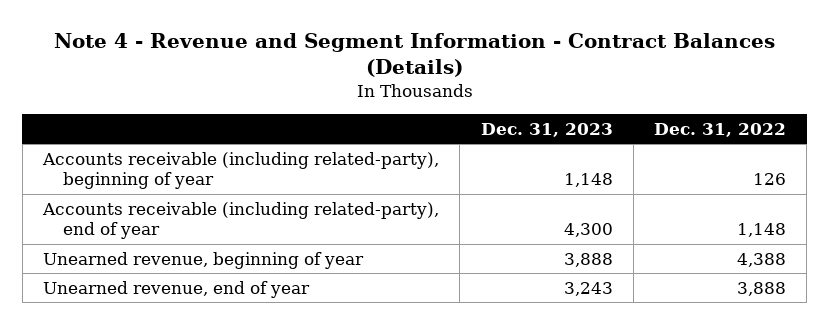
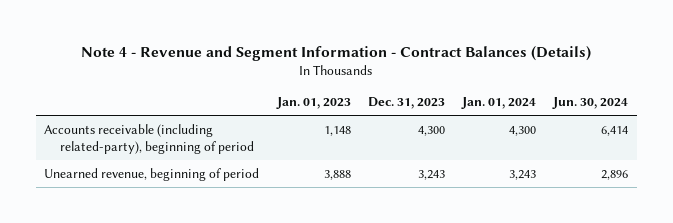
- | Dec. 31, 2023 | Dec. 31, 2022
+ | Jan. 01, 2023 | Dec. 31, 2023 | Jan. 01, 2024 | Jun. 30, 2024
- Accounts receivable (including related-party), beginning of year | 1,148 | 126
- Accounts receivable (including related-party), end of year | 4,300 | 1,148
- Unearned revenue, beginning of year | 3,888 | 4,388
- Unearned revenue, end of year | 3,243 | 3,888
+ Accounts receivable (including related-party), beginning of period | 1,148 | 4,300 | 4,300 | 6,414
+ Unearned revenue, beginning of period | 3,888 | 3,243 | 3,243 | 2,896

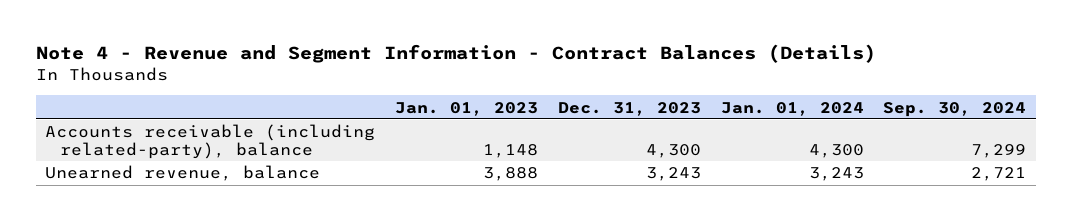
- | Jan. 01, 2023 | Dec. 31, 2023 | Jan. 01, 2024 | Jun. 30, 2024
+ | Jan. 01, 2023 | Dec. 31, 2023 | Jan. 01, 2024 | Sep. 30, 2024
- Accounts receivable (including related-party), beginning of period | 1,148 | 4,300 | 4,300 | 6,414
- Unearned revenue, beginning of period | 3,888 | 3,243 | 3,243 | 2,896
+ Accounts receivable (including related-party), balance | 1,148 | 4,300 | 4,300 | 7,299
+ Unearned revenue, balance | 3,888 | 3,243 | 3,243 | 2,721

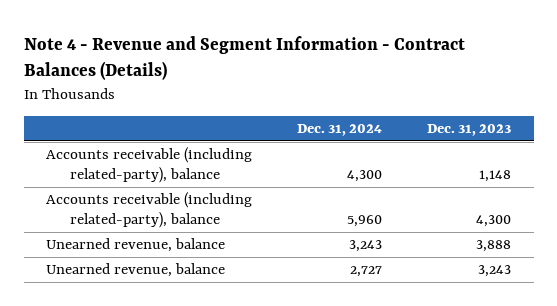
- | Jan. 01, 2023 | Dec. 31, 2023 | Jan. 01, 2024 | Sep. 30, 2024
+ | Dec. 31, 2024 | Dec. 31, 2023
+ Accounts receivable (including related-party), balance | 4,300 | 1,148
+ Unearned revenue, balance | 3,243 | 3,888

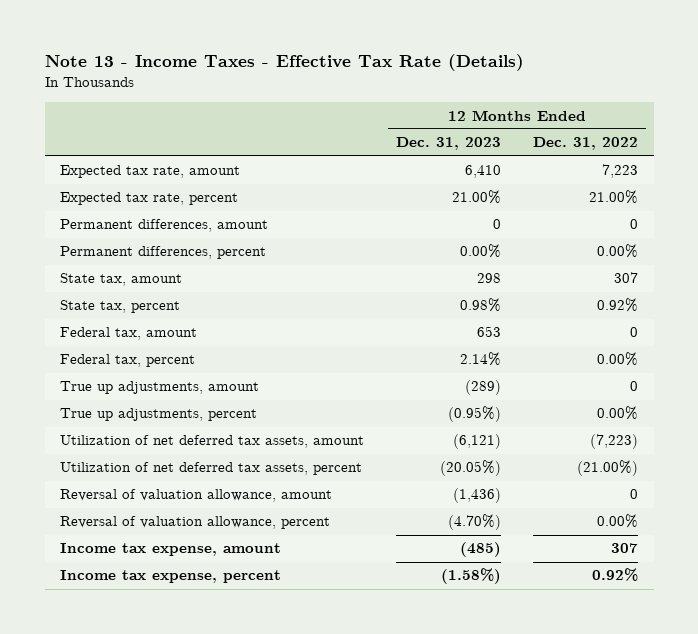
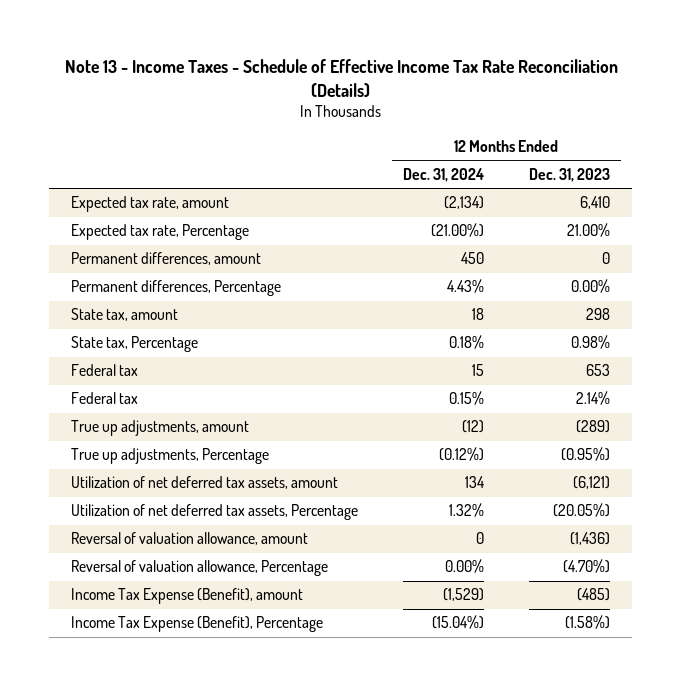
- Note 13 - Income Taxes - Effective Tax Rate (Details)
+ Note 13 - Income Taxes - Schedule of Effective Income Tax Rate Reconciliation (Details)
- | 12 Months Ended Dec. 31, 2023 | 12 Months Ended Dec. 31, 2022
+ | 12 Months Ended Dec. 31, 2024 | 12 Months Ended Dec. 31, 2023
- Expected tax rate, percent | 21.00% | 21.00%
+ Expected tax rate, Percentage | (21.00%) | 21.00%
- Permanent differences, percent | 0.00% | 0.00%
+ Permanent differences, Percentage | 4.43% | 0.00%
- State tax, percent | 0.98% | 0.92%
- Federal tax, amount | 653 | 0
- Federal tax, percent | 2.14% | 0.00%
+ State tax, Percentage | 0.18% | 0.98%
+ Federal tax | 15 | 653
+ Federal tax | 0.15% | 2.14%
- True up adjustments, percent | (0.95%) | 0.00%
+ True up adjustments, Percentage | (0.12%) | (0.95%)
- Utilization of net deferred tax assets, percent | (20.05%) | (21.00%)
+ Utilization of net deferred tax assets, Percentage | 1.32% | (20.05%)
- Reversal of valuation allowance, percent | (4.70%) | 0.00%
- Income tax expense, amount | (485) | 307
- Income tax expense, percent | (1.58%) | 0.92%
+ Reversal of valuation allowance, Percentage | 0.00% | (4.70%)
+ Income Tax Expense (Benefit), amount | (1,529) | (485)
+ Income Tax Expense (Benefit), Percentage | (15.04%) | (1.58%)

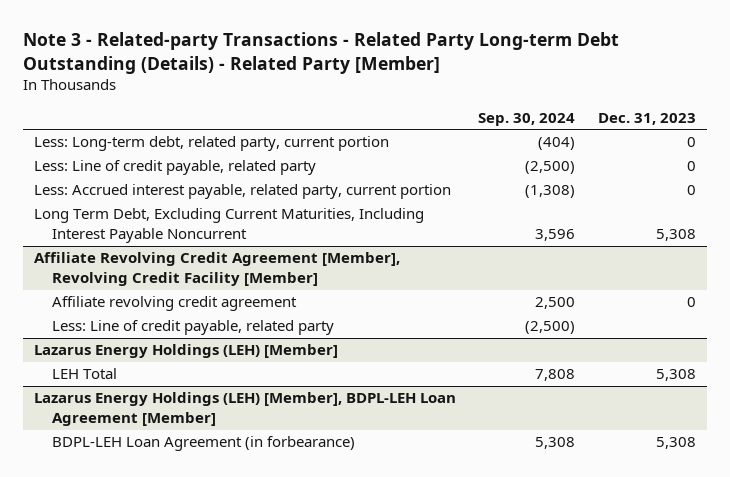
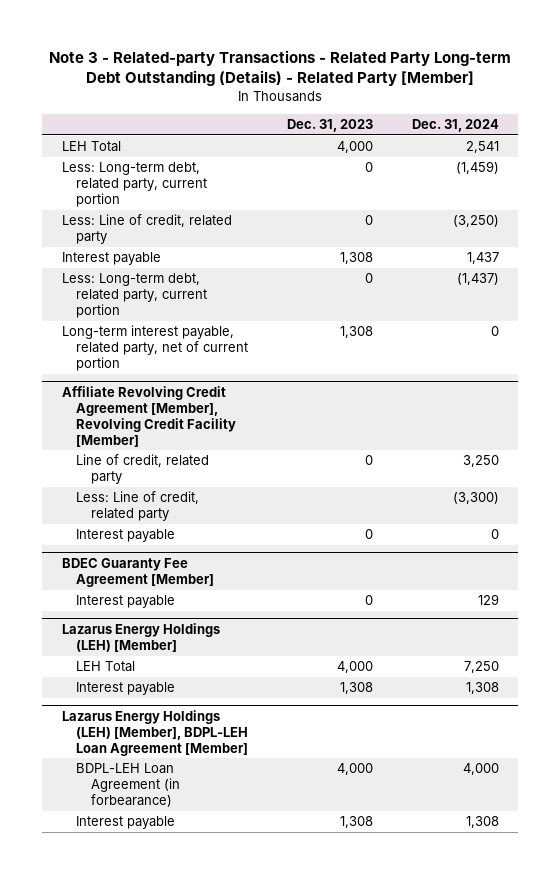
- | Sep. 30, 2024 | Dec. 31, 2023
+ | Dec. 31, 2023 | Dec. 31, 2024
+ LEH Total | 4,000 | 2,541
- Less: Line of credit payable, related party | (2,500) | 0
- Less: Accrued interest payable, related party, current portion | (1,308) | 0
- Long Term Debt, Excluding Current Maturities, Including Interest Payable Noncurrent | 3,596 | 5,308
+ Less: Line of credit, related party | 0 | (3,250)
+ Interest payable | 1,308 | 1,437
+ Less: Long-term debt, related party, current portion | 0 | (1,437)
+ Long-term interest payable, related party, net of current portion | 1,308 | 0
@ Affiliate Revolving Credit Agreement [Member], Revolving Credit Facility [Member]
- Affiliate revolving credit agreement | 2,500 | 0
- Less: Line of credit payable, related party | (2,500) |
+ Line of credit, related party | 0 | 3,250
+ Less: Line of credit, related party | | (3,300)
+ Interest payable | 0 | 0
+ BDEC Guaranty Fee Agreement [Member]
+ Interest payable | 0 | 129
@ Lazarus Energy Holdings (LEH) [Member]
- LEH Total | 7,808 | 5,308
+ LEH Total | 4,000 | 7,250
+ Interest payable | 1,308 | 1,308
@ Lazarus Energy Holdings (LEH) [Member], BDPL-LEH Loan Agreement [Member]
- BDPL-LEH Loan Agreement (in forbearance) | 5,308 | 5,308
+ BDPL-LEH Loan Agreement (in forbearance) | 4,000 | 4,000
+ Interest payable | 1,308 | 1,308

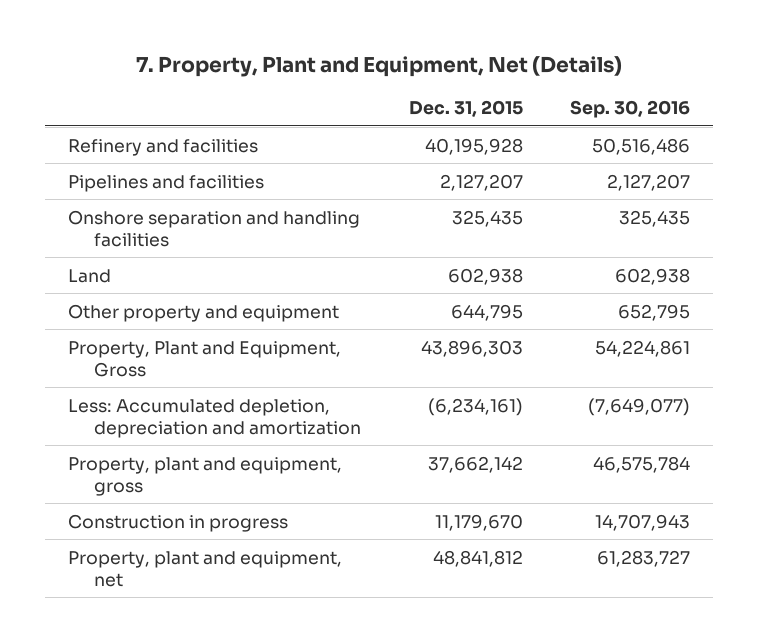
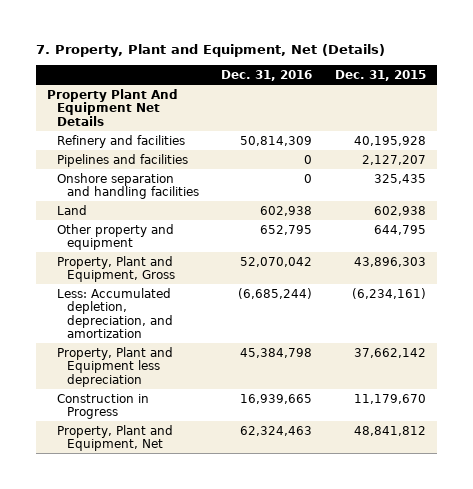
- | Dec. 31, 2015 | Sep. 30, 2016
+ | Dec. 31, 2016 | Dec. 31, 2015
+ Property Plant And Equipment Net Details
- Less: Accumulated depletion, depreciation and amortization | (6,234,161) | (7,649,077)
- Property, plant and equipment, gross | 37,662,142 | 46,575,784
- Construction in progress | 11,179,670 | 14,707,943
- Property, plant and equipment, net | 48,841,812 | 61,283,727
+ Less: Accumulated depletion, depreciation, and amortization | (6,685,244) | (6,234,161)
+ Property, Plant and Equipment less depreciation | 45,384,798 | 37,662,142
+ Construction in Progress | 16,939,665 | 11,179,670
+ Property, Plant and Equipment, Net | 62,324,463 | 48,841,812

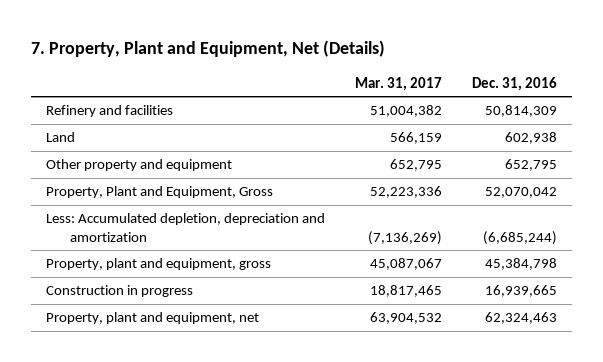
- | Dec. 31, 2016 | Dec. 31, 2015
+ | Mar. 31, 2017 | Dec. 31, 2016
- Property Plant And Equipment Net Details
- Pipelines and facilities | 0 | 2,127,207
- Onshore separation and handling facilities | 0 | 325,435
- Less: Accumulated depletion, depreciation, and amortization | (6,685,244) | (6,234,161)
- Property, Plant and Equipment less depreciation | 45,384,798 | 37,662,142
- Construction in Progress | 16,939,665 | 11,179,670
- Property, Plant and Equipment, Net | 62,324,463 | 48,841,812
+ Less: Accumulated depletion, depreciation and amortization | (7,136,269) | (6,685,244)
+ Property, plant and equipment, gross | 45,087,067 | 45,384,798
+ Construction in progress | 18,817,465 | 16,939,665
+ Property, plant and equipment, net | 63,904,532 | 62,324,463

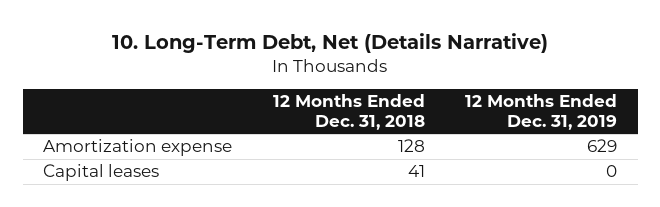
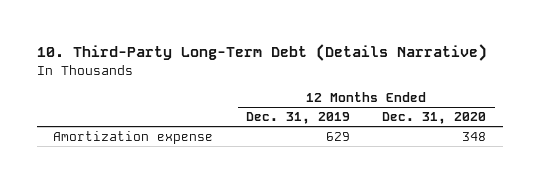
- 10. Long-Term Debt, Net (Details Narrative)
+ 10. Third-Party Long-Term Debt (Details Narrative)
- | 12 Months Ended Dec. 31, 2018 | 12 Months Ended Dec. 31, 2019
+ | 12 Months Ended Dec. 31, 2019 | 12 Months Ended Dec. 31, 2020
- Capital leases | 41 | 0

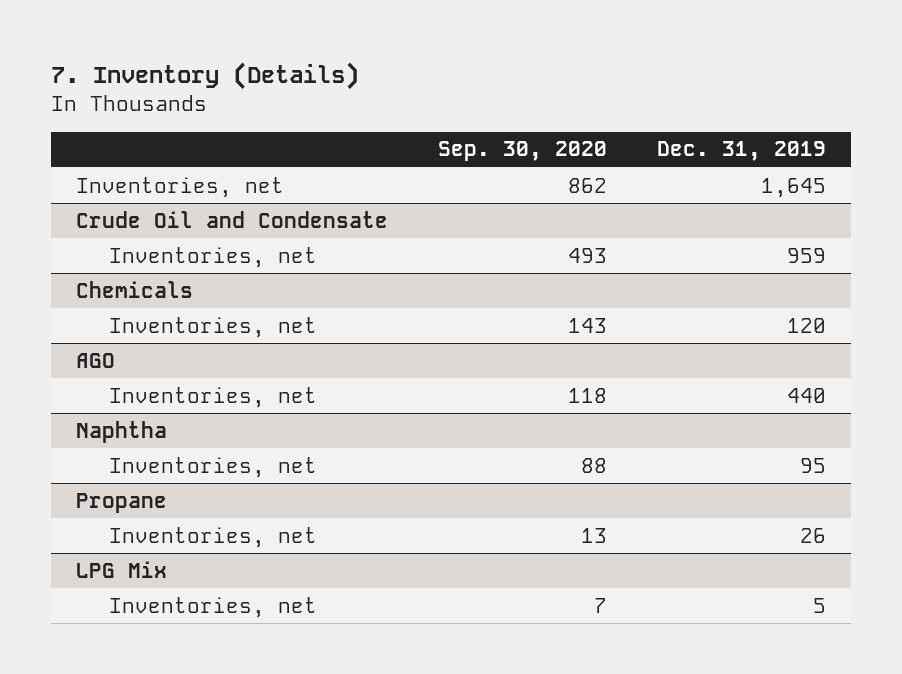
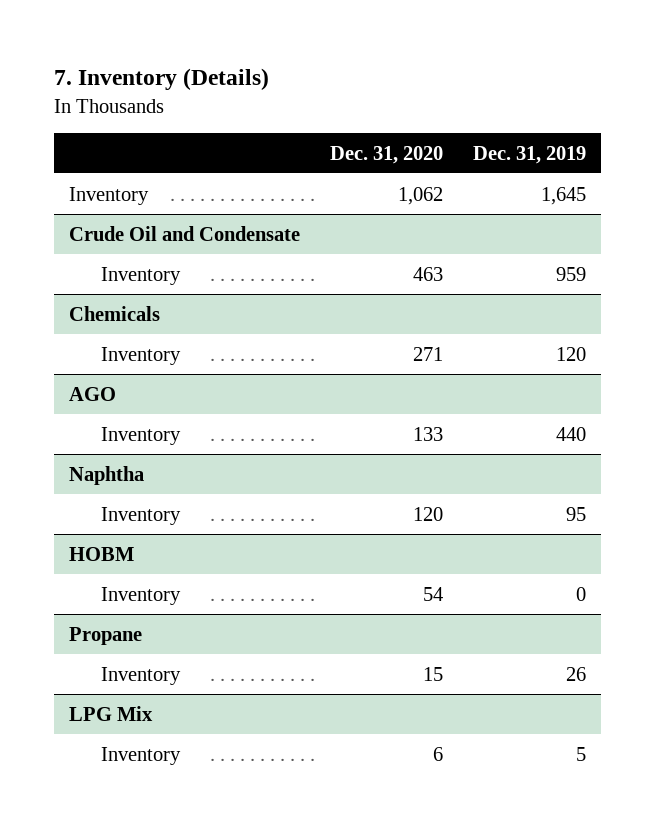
- | Sep. 30, 2020 | Dec. 31, 2019
+ | Dec. 31, 2020 | Dec. 31, 2019
- Inventories, net | 862 | 1,645
+ Inventory | 1,062 | 1,645
@ Crude Oil and Condensate
- Inventories, net | 493 | 959
+ Inventory | 463 | 959
@ Chemicals
- Inventories, net | 143 | 120
+ Inventory | 271 | 120
@ AGO
- Inventories, net | 118 | 440
+ Inventory | 133 | 440
@ Naphtha
- Inventories, net | 88 | 95
+ Inventory | 120 | 95
+ HOBM
+ Inventory | 54 | 0
@ Propane
- Inventories, net | 13 | 26
+ Inventory | 15 | 26
@ LPG Mix
- Inventories, net | 7 | 5
+ Inventory | 6 | 5

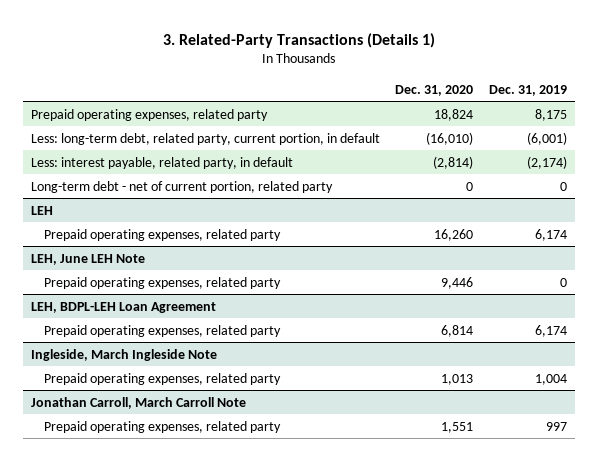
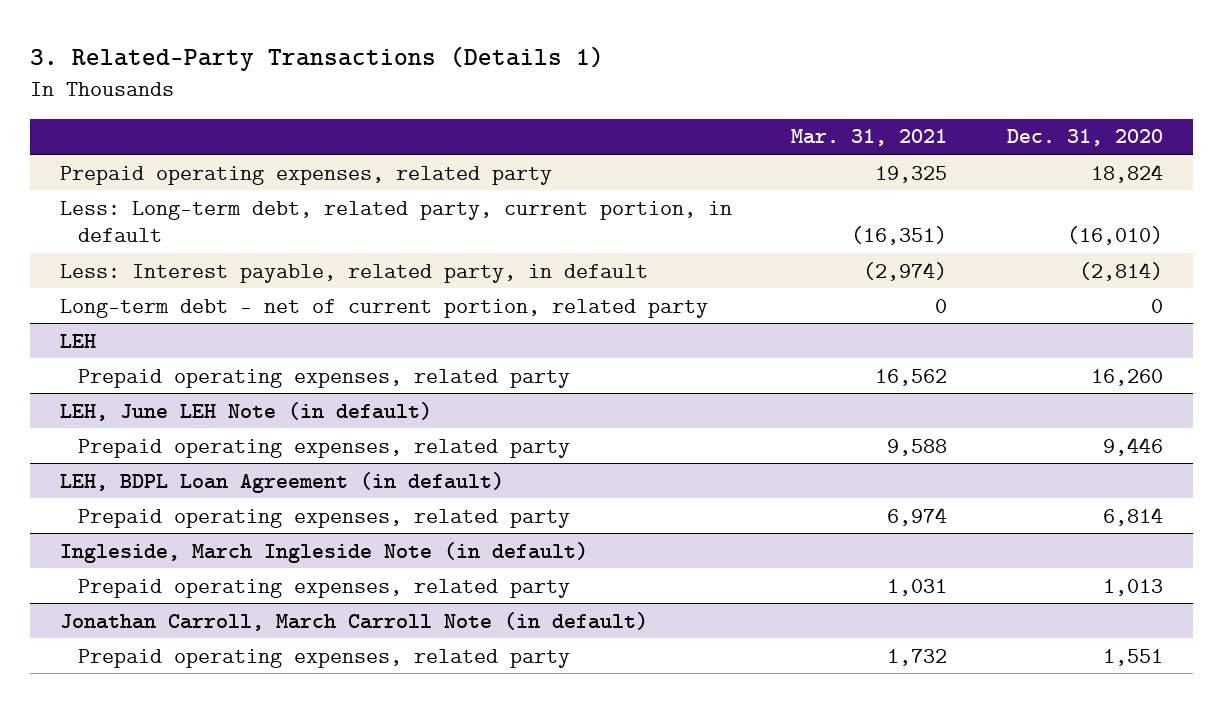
- | Dec. 31, 2020 | Dec. 31, 2019
+ | Mar. 31, 2021 | Dec. 31, 2020
- Less: long-term debt, related party, current portion, in default | (16,010) | (6,001)
- Less: interest payable, related party, in default | (2,814) | (2,174)
+ Less: Long-term debt, related party, current portion, in default | (16,351) | (16,010)
+ Less: Interest payable, related party, in default | (2,974) | (2,814)
- LEH, June LEH Note
+ LEH, June LEH Note (in default)
- LEH, BDPL-LEH Loan Agreement
+ LEH, BDPL Loan Agreement (in default)
- Ingleside, March Ingleside Note
+ Ingleside, March Ingleside Note (in default)
- Jonathan Carroll, March Carroll Note
+ Jonathan Carroll, March Carroll Note (in default)

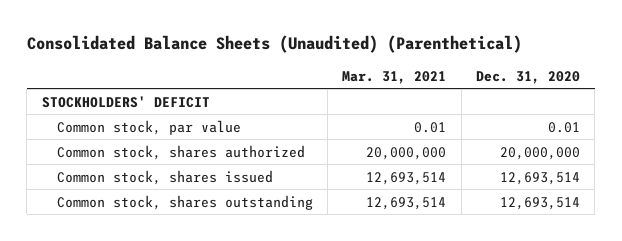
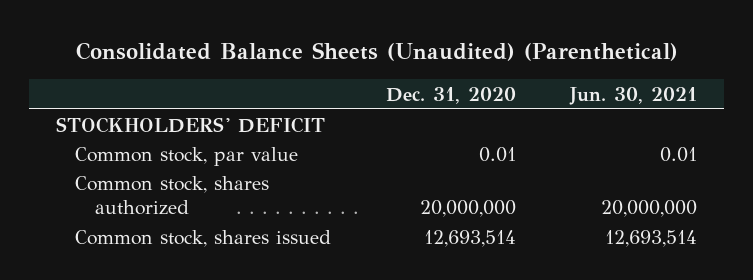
- | Mar. 31, 2021 | Dec. 31, 2020
+ | Dec. 31, 2020 | Jun. 30, 2021
- Common stock, shares outstanding | 12,693,514 | 12,693,514

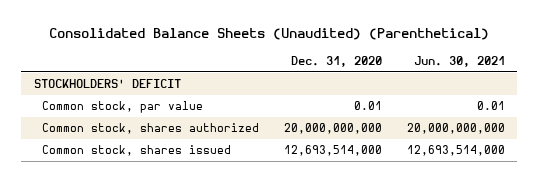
- Common stock, shares authorized | 20,000,000 | 20,000,000
- Common stock, shares issued | 12,693,514 | 12,693,514
+ Common stock, shares authorized | 20,000,000,000 | 20,000,000,000
+ Common stock, shares issued | 12,693,514,000 | 12,693,514,000

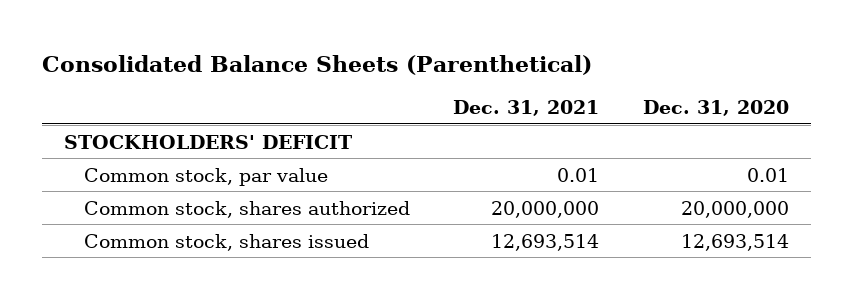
- Consolidated Balance Sheets (Unaudited) (Parenthetical)
+ Consolidated Balance Sheets (Parenthetical)
- | Dec. 31, 2020 | Jun. 30, 2021
+ | Dec. 31, 2021 | Dec. 31, 2020
- Common stock, shares authorized | 20,000,000,000 | 20,000,000,000
- Common stock, shares issued | 12,693,514,000 | 12,693,514,000
+ Common stock, shares authorized | 20,000,000 | 20,000,000
+ Common stock, shares issued | 12,693,514 | 12,693,514

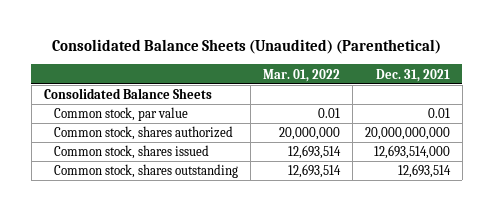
- Consolidated Balance Sheets (Parenthetical)
+ Consolidated Balance Sheets (Unaudited) (Parenthetical)
- | Dec. 31, 2021 | Dec. 31, 2020
+ | Mar. 01, 2022 | Dec. 31, 2021
- STOCKHOLDERS' DEFICIT
+ Consolidated Balance Sheets
- Common stock, shares authorized | 20,000,000 | 20,000,000
- Common stock, shares issued | 12,693,514 | 12,693,514
+ Common stock, shares authorized | 20,000,000 | 20,000,000,000
+ Common stock, shares issued | 12,693,514 | 12,693,514,000
+ Common stock, shares outstanding | 12,693,514 | 12,693,514

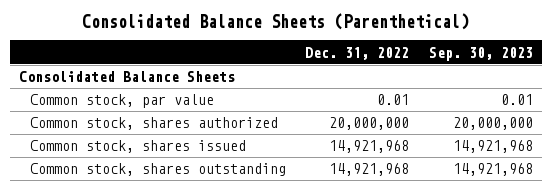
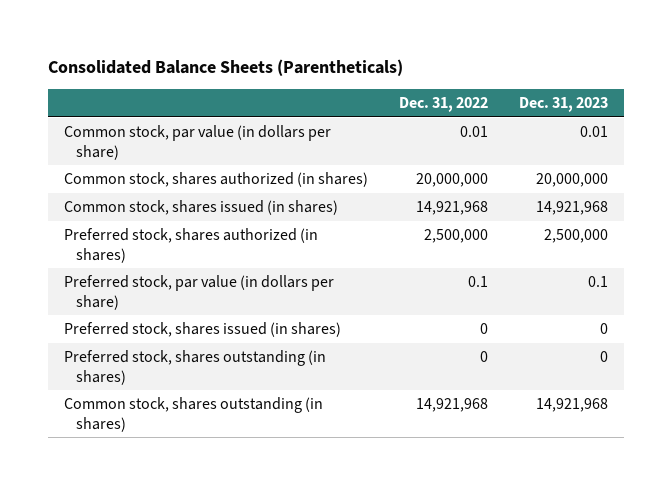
- Consolidated Balance Sheets (Parenthetical)
+ Consolidated Balance Sheets (Parentheticals)
- | Dec. 31, 2022 | Sep. 30, 2023
+ | Dec. 31, 2022 | Dec. 31, 2023
- Consolidated Balance Sheets
- Common stock, par value | 0.01 | 0.01
- Common stock, shares authorized | 20,000,000 | 20,000,000
- Common stock, shares issued | 14,921,968 | 14,921,968
- Common stock, shares outstanding | 14,921,968 | 14,921,968
+ Common stock, par value (in dollars per share) | 0.01 | 0.01
+ Common stock, shares authorized (in shares) | 20,000,000 | 20,000,000
+ Common stock, shares issued (in shares) | 14,921,968 | 14,921,968
+ Preferred stock, shares authorized (in shares) | 2,500,000 | 2,500,000
+ Preferred stock, par value (in dollars per share) | 0.1 | 0.1
+ Preferred stock, shares issued (in shares) | 0 | 0
+ Preferred stock, shares outstanding (in shares) | 0 | 0
+ Common stock, shares outstanding (in shares) | 14,921,968 | 14,921,968

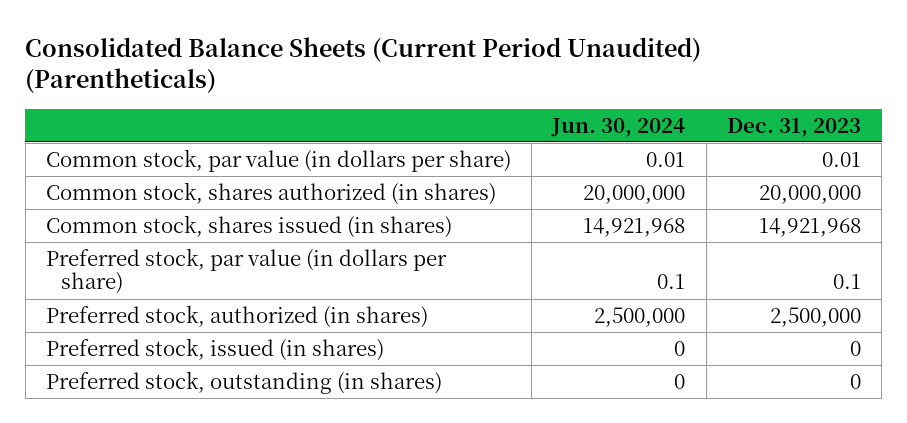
- Consolidated Balance Sheets (Parentheticals)
+ Consolidated Balance Sheets (Current Period Unaudited) (Parentheticals)
- | Dec. 31, 2022 | Dec. 31, 2023
+ | Jun. 30, 2024 | Dec. 31, 2023
- Preferred stock, shares authorized (in shares) | 2,500,000 | 2,500,000
- Preferred stock, shares issued (in shares) | 0 | 0
- Preferred stock, shares outstanding (in shares) | 0 | 0
- Common stock, shares outstanding (in shares) | 14,921,968 | 14,921,968
+ Preferred stock, authorized (in shares) | 2,500,000 | 2,500,000
+ Preferred stock, issued (in shares) | 0 | 0
+ Preferred stock, outstanding (in shares) | 0 | 0

